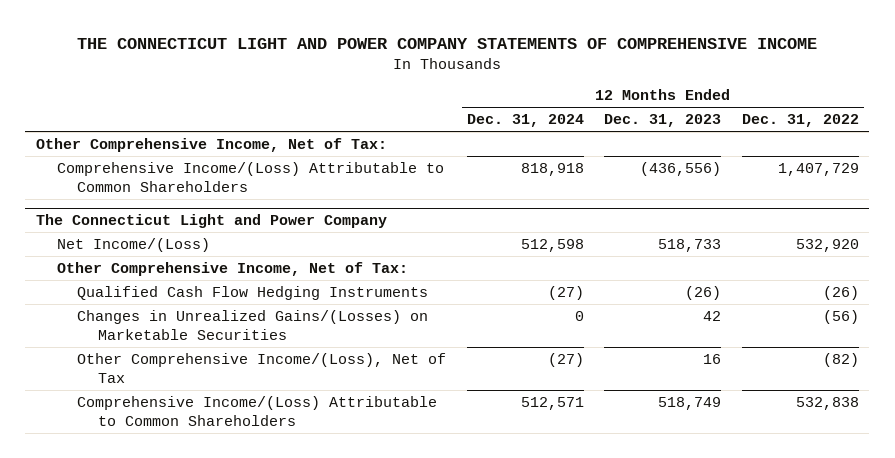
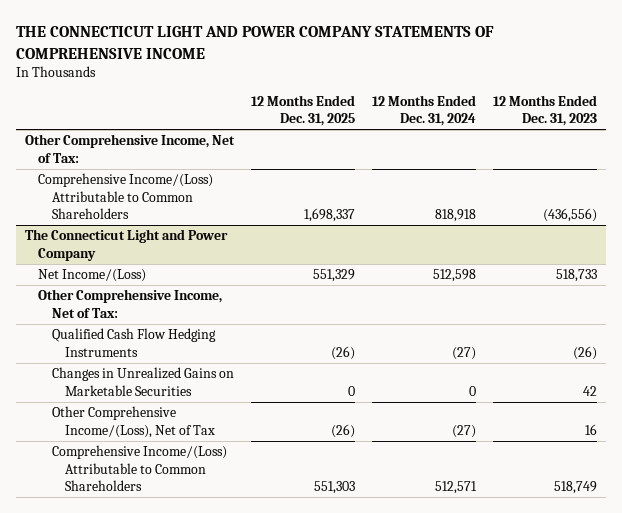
- | 12 Months Ended Dec. 31, 2024 | 12 Months Ended Dec. 31, 2023 | 12 Months Ended Dec. 31, 2022
+ | 12 Months Ended Dec. 31, 2025 | 12 Months Ended Dec. 31, 2024 | 12 Months Ended Dec. 31, 2023
@ The Connecticut Light and Power Company
- Changes in Unrealized Gains/(Losses) on Marketable Securities | 0 | 42 | (56)
+ Changes in Unrealized Gains on Marketable Securities | 0 | 0 | 42

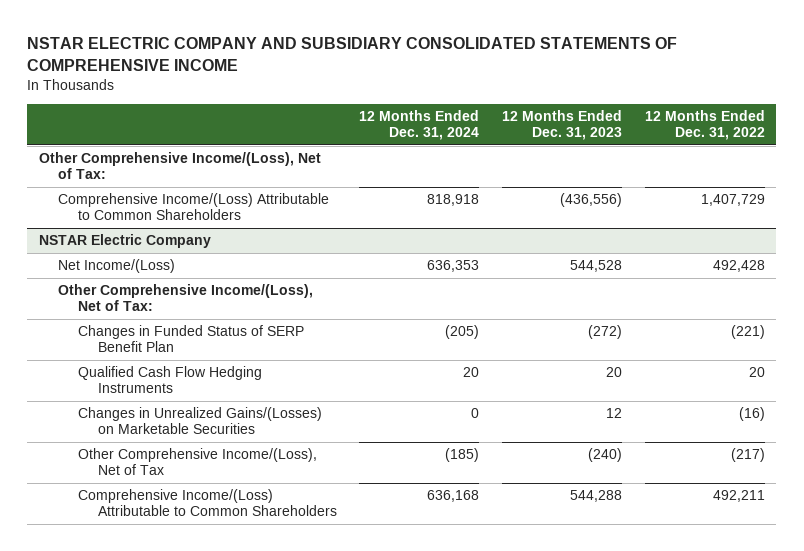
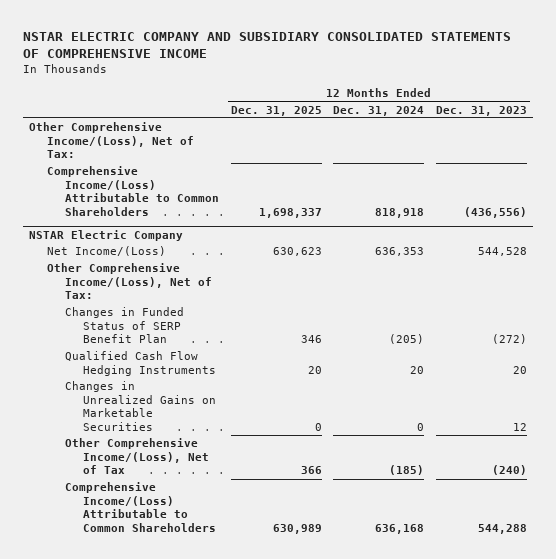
- | 12 Months Ended Dec. 31, 2024 | 12 Months Ended Dec. 31, 2023 | 12 Months Ended Dec. 31, 2022
+ | 12 Months Ended Dec. 31, 2025 | 12 Months Ended Dec. 31, 2024 | 12 Months Ended Dec. 31, 2023
@ NSTAR Electric Company
- Changes in Unrealized Gains/(Losses) on Marketable Securities | 0 | 12 | (16)
+ Changes in Unrealized Gains on Marketable Securities | 0 | 0 | 12

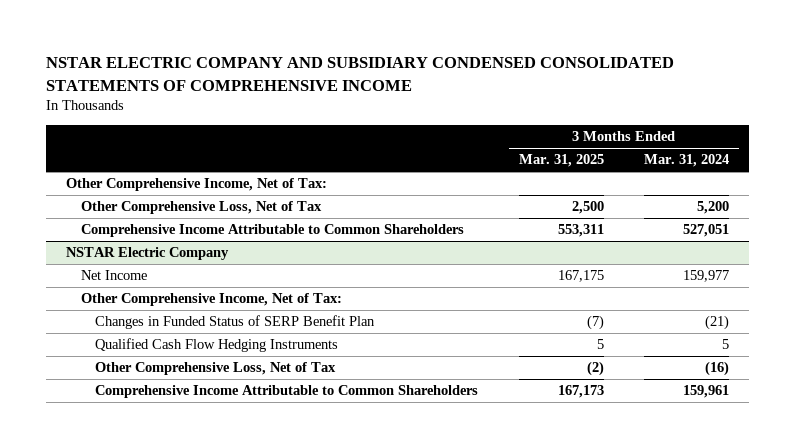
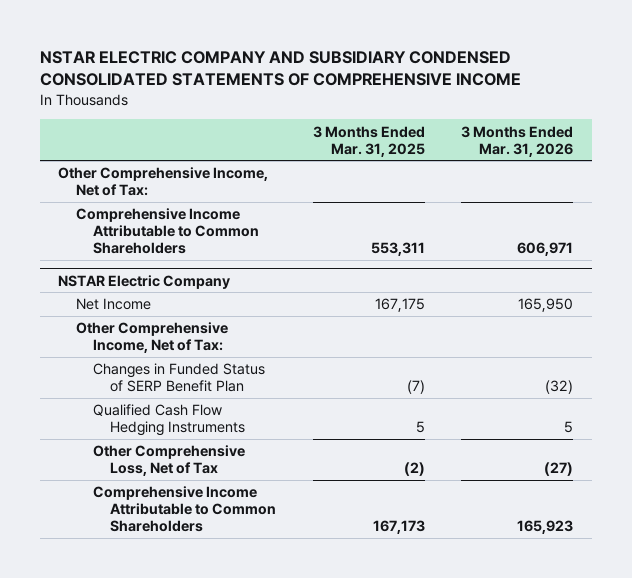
- | 3 Months Ended Mar. 31, 2025 | 3 Months Ended Mar. 31, 2024
+ | 3 Months Ended Mar. 31, 2025 | 3 Months Ended Mar. 31, 2026
- Other Comprehensive Loss, Net of Tax | 2,500 | 5,200

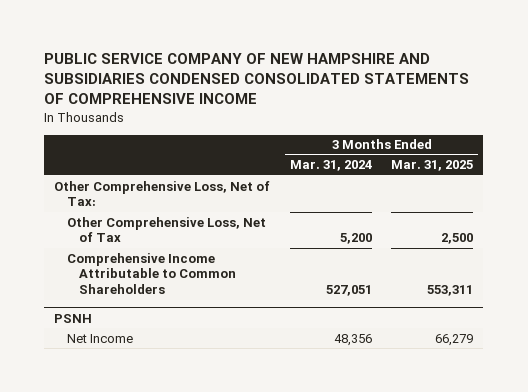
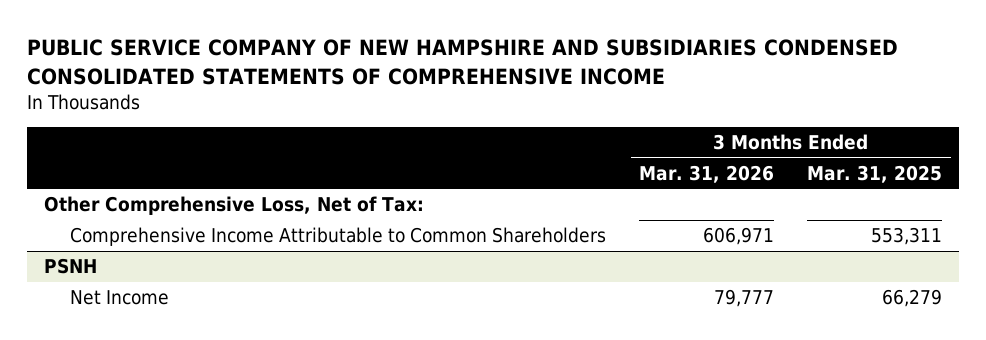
- | 3 Months Ended Mar. 31, 2024 | 3 Months Ended Mar. 31, 2025
+ | 3 Months Ended Mar. 31, 2026 | 3 Months Ended Mar. 31, 2025
- Other Comprehensive Loss, Net of Tax | 5,200 | 2,500

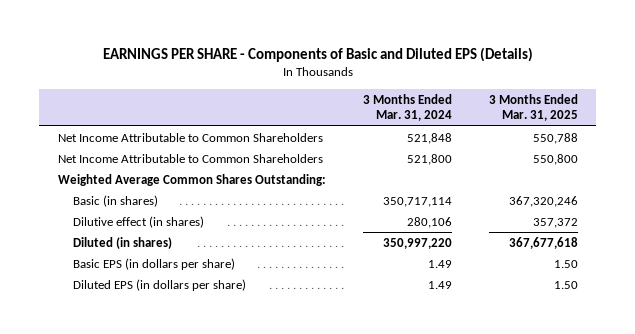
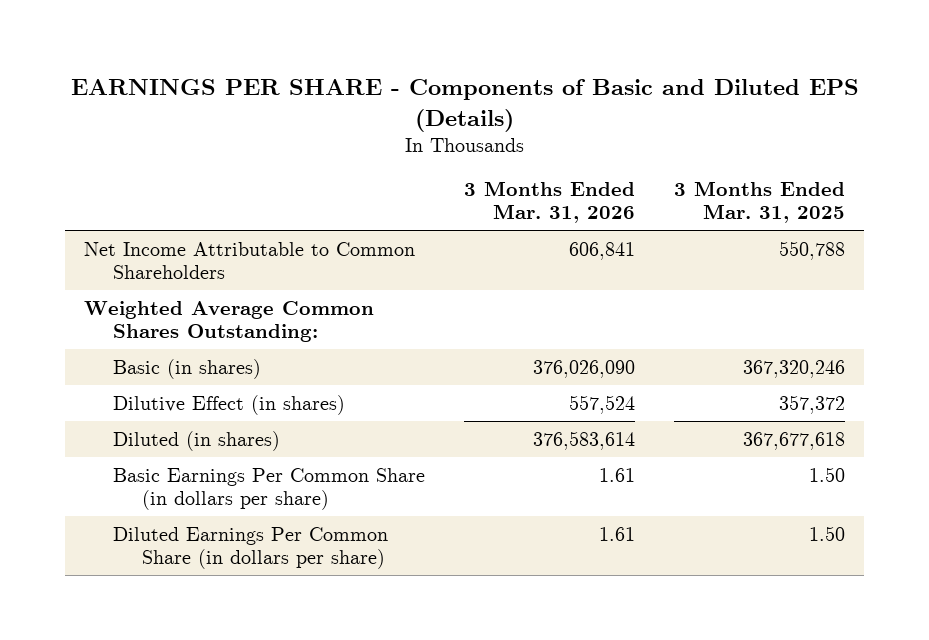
- | 3 Months Ended Mar. 31, 2024 | 3 Months Ended Mar. 31, 2025
+ | 3 Months Ended Mar. 31, 2026 | 3 Months Ended Mar. 31, 2025
- Net Income Attributable to Common Shareholders | 521,800 | 550,800
- Dilutive effect (in shares) | 280,106 | 357,372
+ Dilutive Effect (in shares) | 557,524 | 357,372
- Basic EPS (in dollars per share) | 1.49 | 1.50
- Diluted EPS (in dollars per share) | 1.49 | 1.50
+ Basic Earnings Per Common Share (in dollars per share) | 1.61 | 1.50
+ Diluted Earnings Per Common Share (in dollars per share) | 1.61 | 1.50

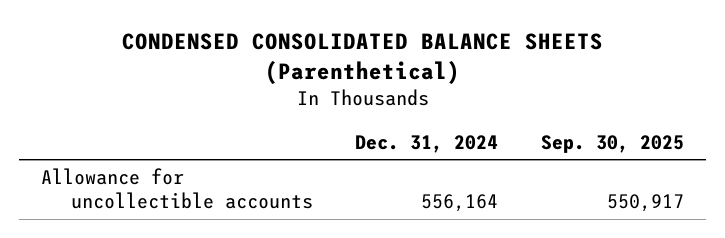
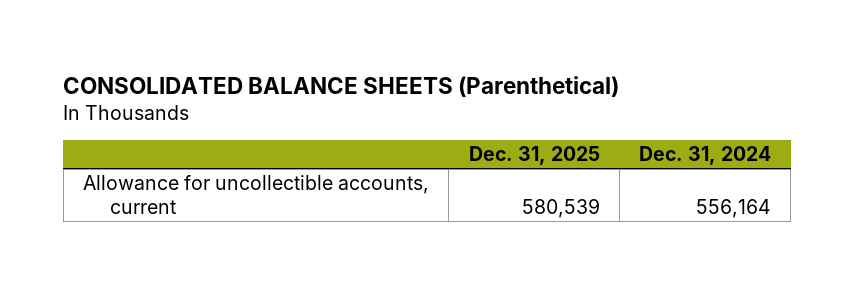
- CONDENSED CONSOLIDATED BALANCE SHEETS (Parenthetical)
+ CONSOLIDATED BALANCE SHEETS (Parenthetical)
- | Dec. 31, 2024 | Sep. 30, 2025
+ | Dec. 31, 2025 | Dec. 31, 2024
- Allowance for uncollectible accounts | 556,164 | 550,917
+ Allowance for uncollectible accounts, current | 580,539 | 556,164

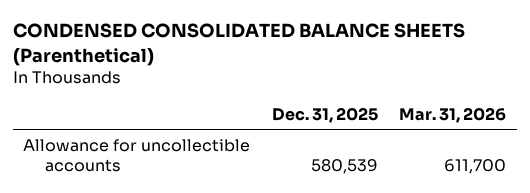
- CONSOLIDATED BALANCE SHEETS (Parenthetical)
+ CONDENSED CONSOLIDATED BALANCE SHEETS (Parenthetical)
- | Dec. 31, 2025 | Dec. 31, 2024
+ | Dec. 31, 2025 | Mar. 31, 2026
- Allowance for uncollectible accounts, current | 580,539 | 556,164
+ Allowance for uncollectible accounts | 580,539 | 611,700

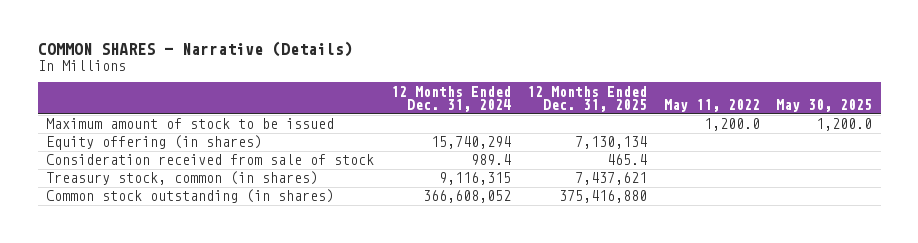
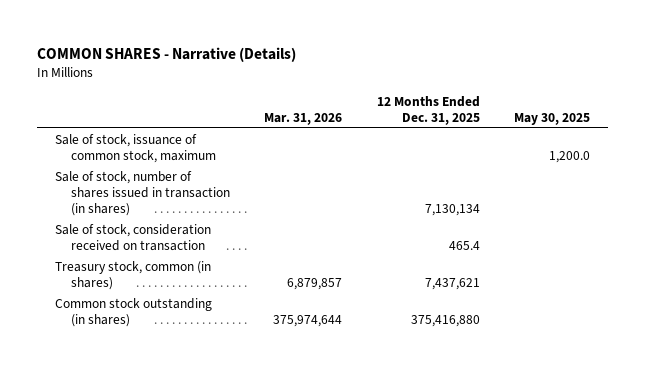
- | 12 Months Ended Dec. 31, 2024 | 12 Months Ended Dec. 31, 2025 | May 11, 2022 | May 30, 2025
+ | Mar. 31, 2026 | 12 Months Ended Dec. 31, 2025 | May 30, 2025
- Maximum amount of stock to be issued | | | 1,200.0 | 1,200.0
- Equity offering (in shares) | 15,740,294 | 7,130,134 | |
- Consideration received from sale of stock | 989.4 | 465.4 | |
+ Sale of stock, issuance of common stock, maximum | | | 1,200.0
+ Sale of stock, number of shares issued in transaction (in shares) | | 7,130,134 |
+ Sale of stock, consideration received on transaction | | 465.4 |

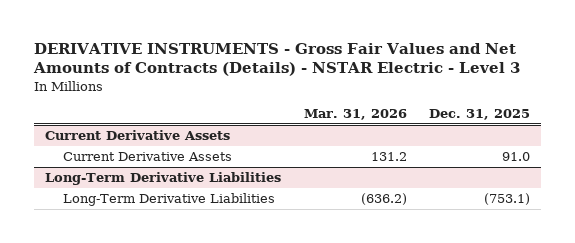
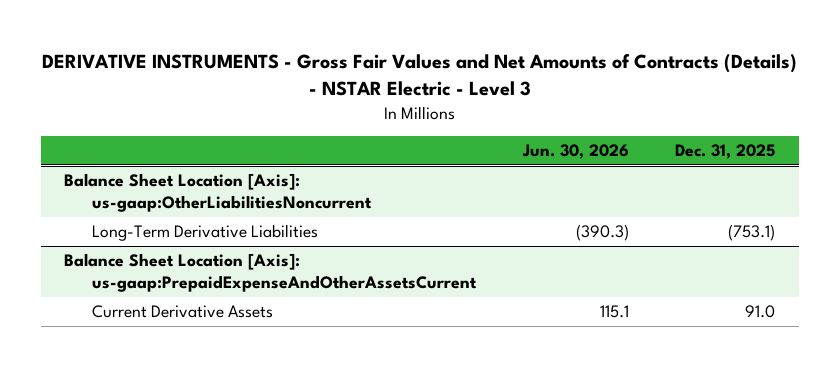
- | Mar. 31, 2026 | Dec. 31, 2025
+ | Jun. 30, 2026 | Dec. 31, 2025
- Current Derivative Assets
- Current Derivative Assets | 131.2 | 91.0
- Long-Term Derivative Liabilities
+ Balance Sheet Location [Axis]: us-gaap:OtherLiabilitiesNoncurrent
+ Balance Sheet Location [Axis]: us-gaap:PrepaidExpenseAndOtherAssetsCurrent
+ Current Derivative Assets | 115.1 | 91.0

